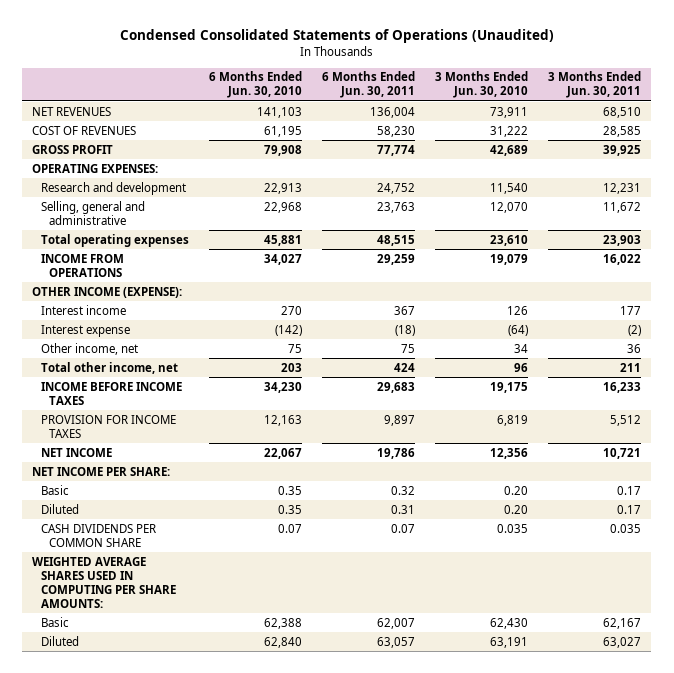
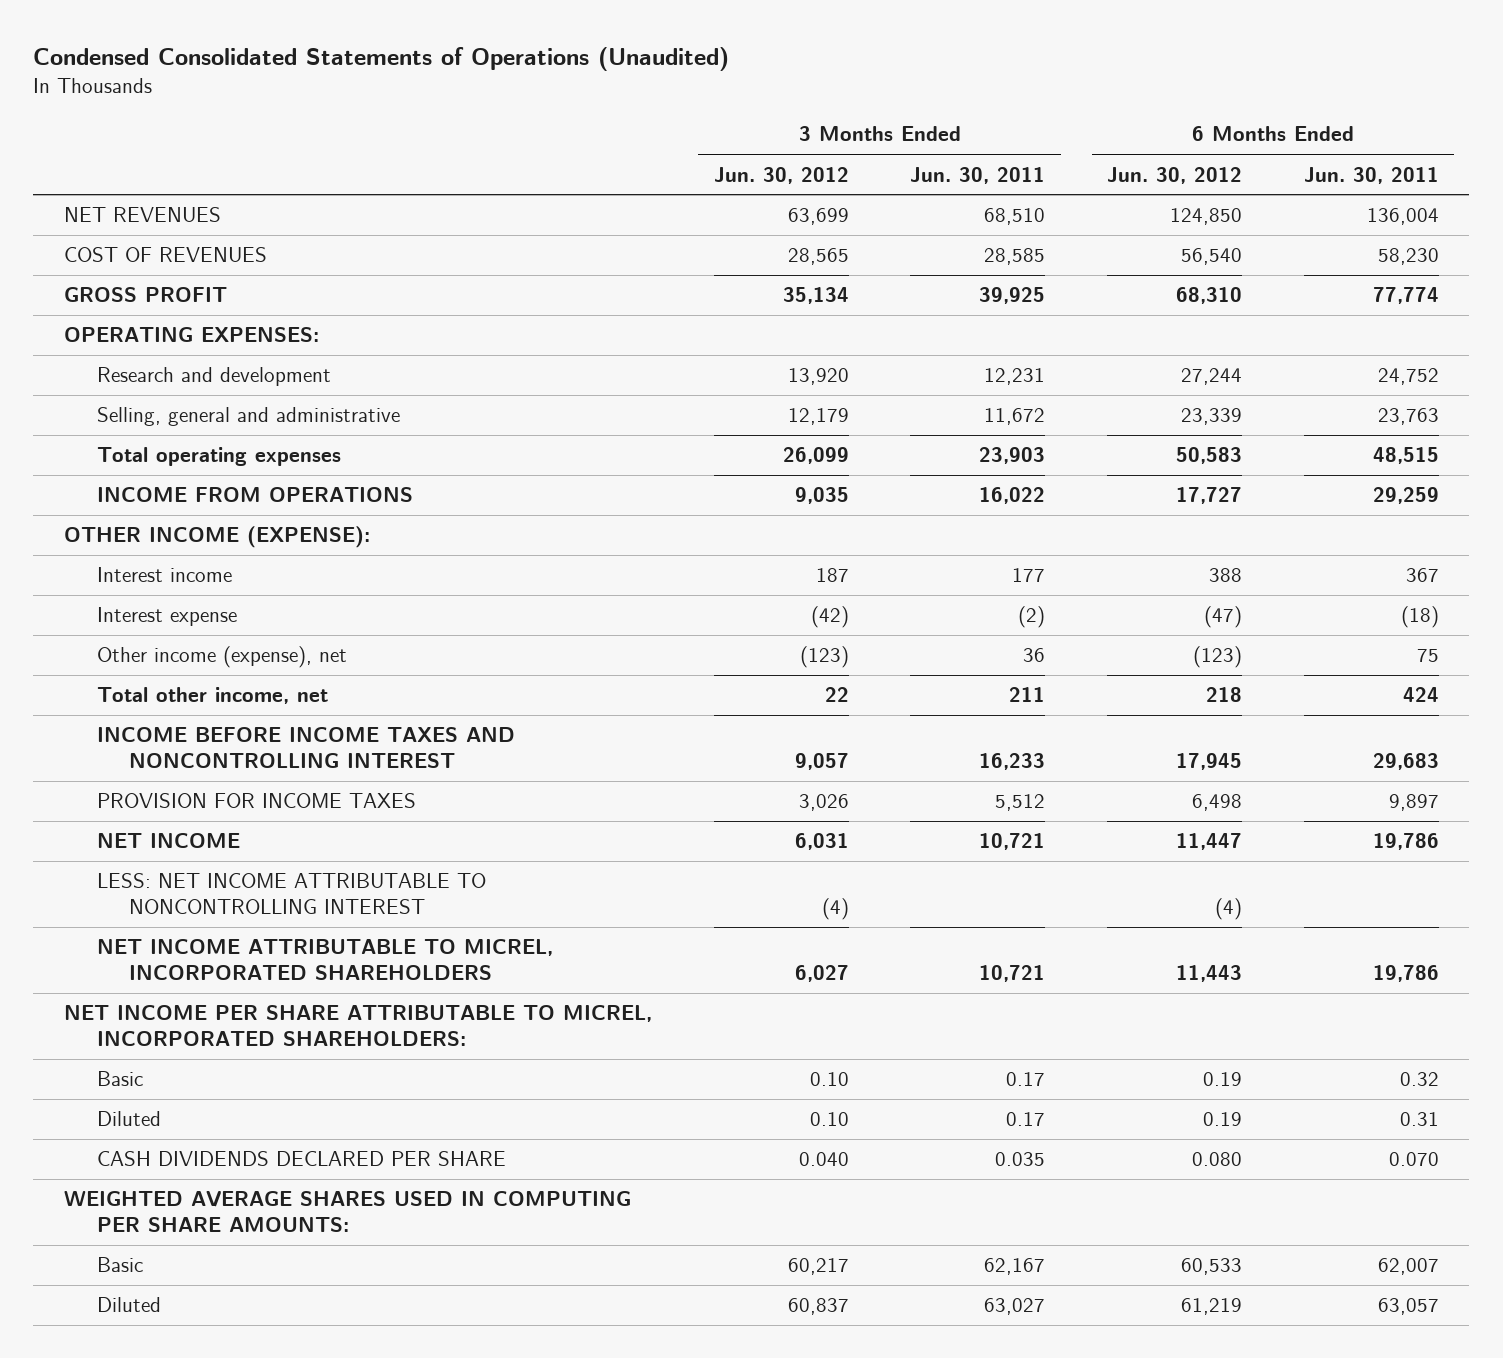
- | 6 Months Ended Jun. 30, 2010 | 6 Months Ended Jun. 30, 2011 | 3 Months Ended Jun. 30, 2010 | 3 Months Ended Jun. 30, 2011
+ | 3 Months Ended Jun. 30, 2012 | 3 Months Ended Jun. 30, 2011 | 6 Months Ended Jun. 30, 2012 | 6 Months Ended Jun. 30, 2011
- Other income, net | 75 | 75 | 34 | 36
+ Other income (expense), net | (123) | 36 | (123) | 75
- INCOME BEFORE INCOME TAXES | 34,230 | 29,683 | 19,175 | 16,233
+ INCOME BEFORE INCOME TAXES AND NONCONTROLLING INTEREST | 9,057 | 16,233 | 17,945 | 29,683
- NET INCOME PER SHARE:
+ LESS: NET INCOME ATTRIBUTABLE TO NONCONTROLLING INTEREST | (4) | | (4) |
+ NET INCOME ATTRIBUTABLE TO MICREL, INCORPORATED SHAREHOLDERS | 6,027 | 10,721 | 11,443 | 19,786
+ NET INCOME PER SHARE ATTRIBUTABLE TO MICREL, INCORPORATED SHAREHOLDERS:
- CASH DIVIDENDS PER COMMON SHARE | 0.07 | 0.07 | 0.035 | 0.035
+ CASH DIVIDENDS DECLARED PER SHARE | 0.040 | 0.035 | 0.080 | 0.070

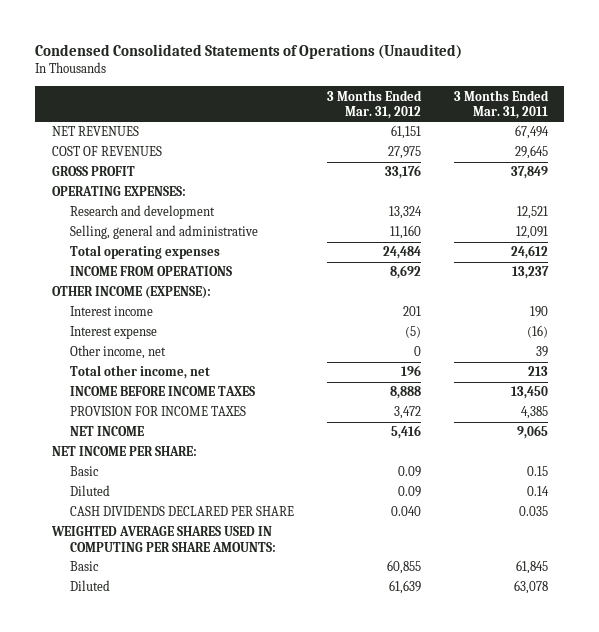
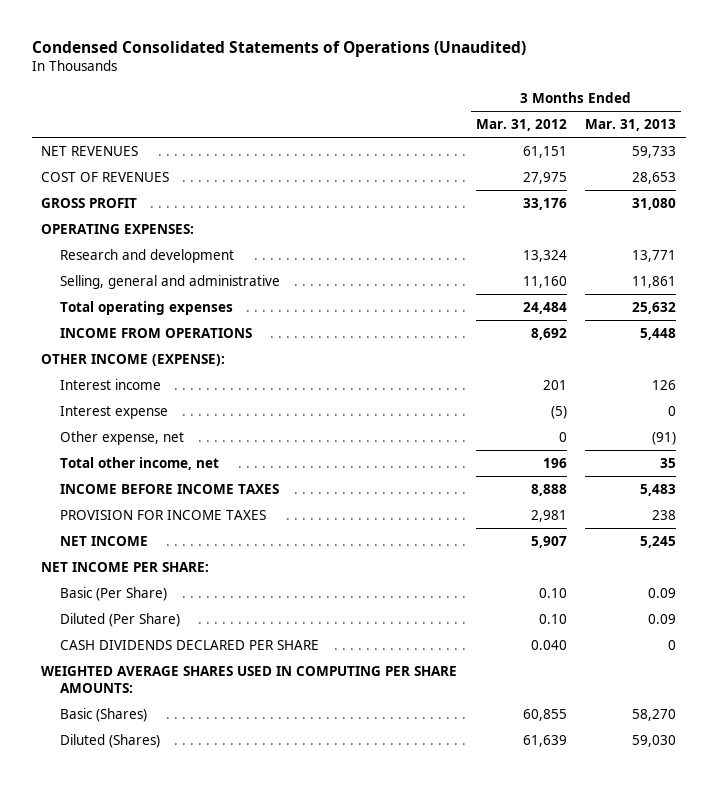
- | 3 Months Ended Mar. 31, 2012 | 3 Months Ended Mar. 31, 2011
+ | 3 Months Ended Mar. 31, 2012 | 3 Months Ended Mar. 31, 2013
- Other income, net | 0 | 39
+ Other expense, net | 0 | (91)
- PROVISION FOR INCOME TAXES | 3,472 | 4,385
- NET INCOME | 5,416 | 9,065
+ PROVISION FOR INCOME TAXES | 2,981 | 238
+ NET INCOME | 5,907 | 5,245
- Basic | 0.09 | 0.15
- Diluted | 0.09 | 0.14
+ Basic (Per Share) | 0.10 | 0.09
+ Diluted (Per Share) | 0.10 | 0.09
- Basic | 60,855 | 61,845
- Diluted | 61,639 | 63,078
+ Basic (Shares) | 60,855 | 58,270
+ Diluted (Shares) | 61,639 | 59,030

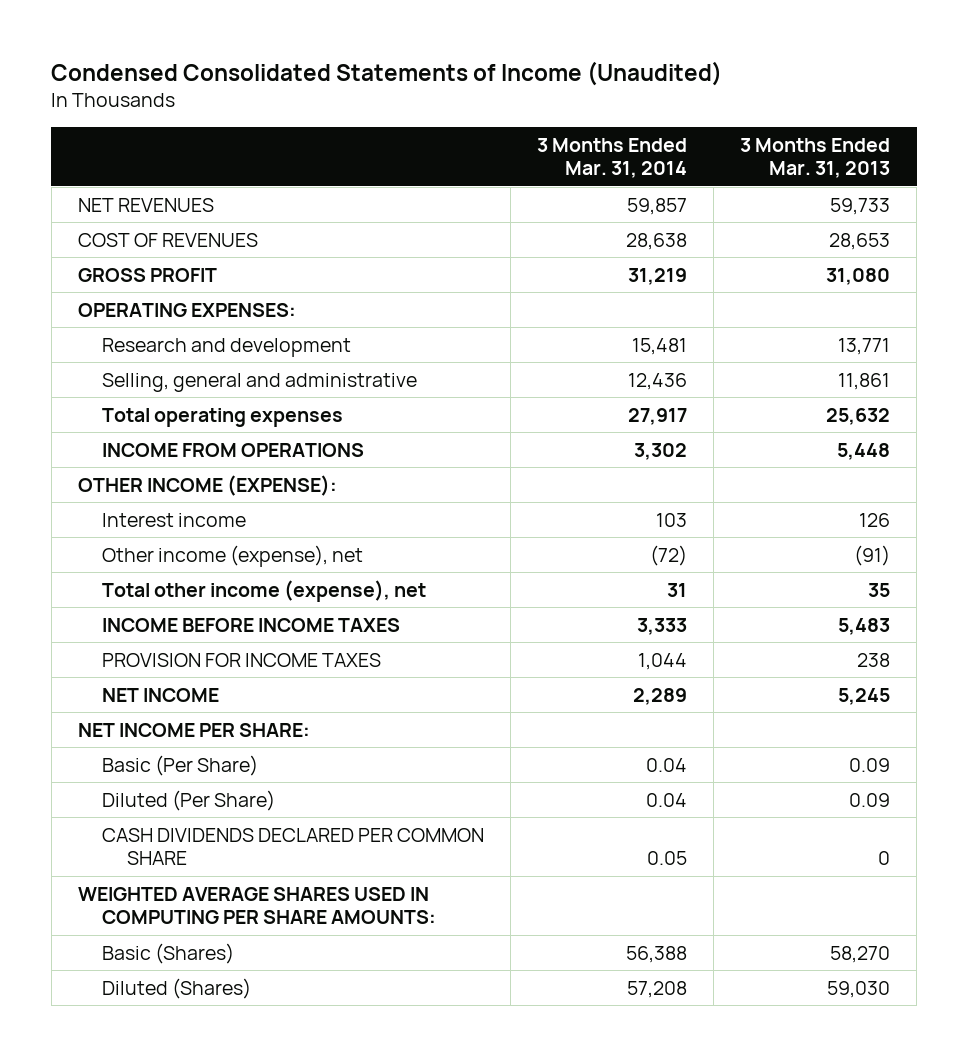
- Condensed Consolidated Statements of Operations (Unaudited)
+ Condensed Consolidated Statements of Income (Unaudited)
- | 3 Months Ended Mar. 31, 2012 | 3 Months Ended Mar. 31, 2013
+ | 3 Months Ended Mar. 31, 2014 | 3 Months Ended Mar. 31, 2013
- Interest expense | (5) | 0
- Other expense, net | 0 | (91)
- Total other income, net | 196 | 35
+ Other income (expense), net | (72) | (91)
+ Total other income (expense), net | 31 | 35
- CASH DIVIDENDS DECLARED PER SHARE | 0.040 | 0
+ CASH DIVIDENDS DECLARED PER COMMON SHARE | 0.05 | 0

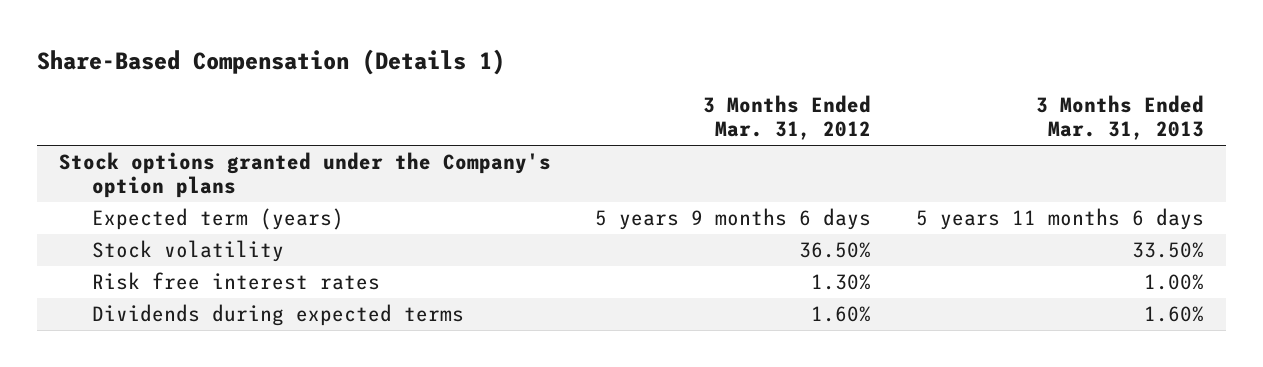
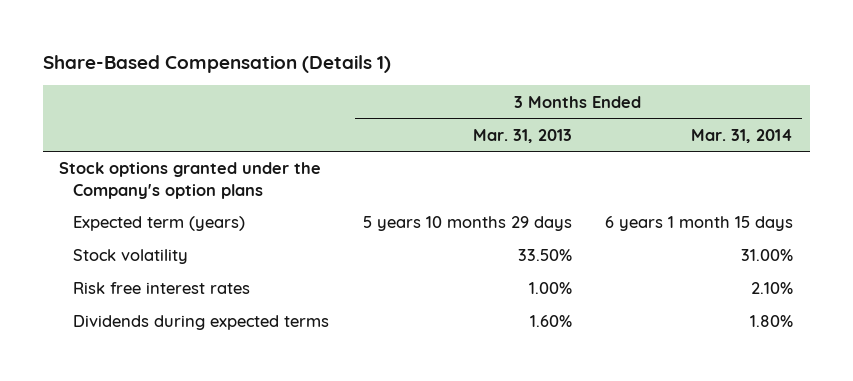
- | 3 Months Ended Mar. 31, 2012 | 3 Months Ended Mar. 31, 2013
+ | 3 Months Ended Mar. 31, 2013 | 3 Months Ended Mar. 31, 2014
- Expected term (years) | 5 years 9 months 6 days | 5 years 11 months 6 days
+ Expected term (years) | 5 years 10 months 29 days | 6 years 1 month 15 days

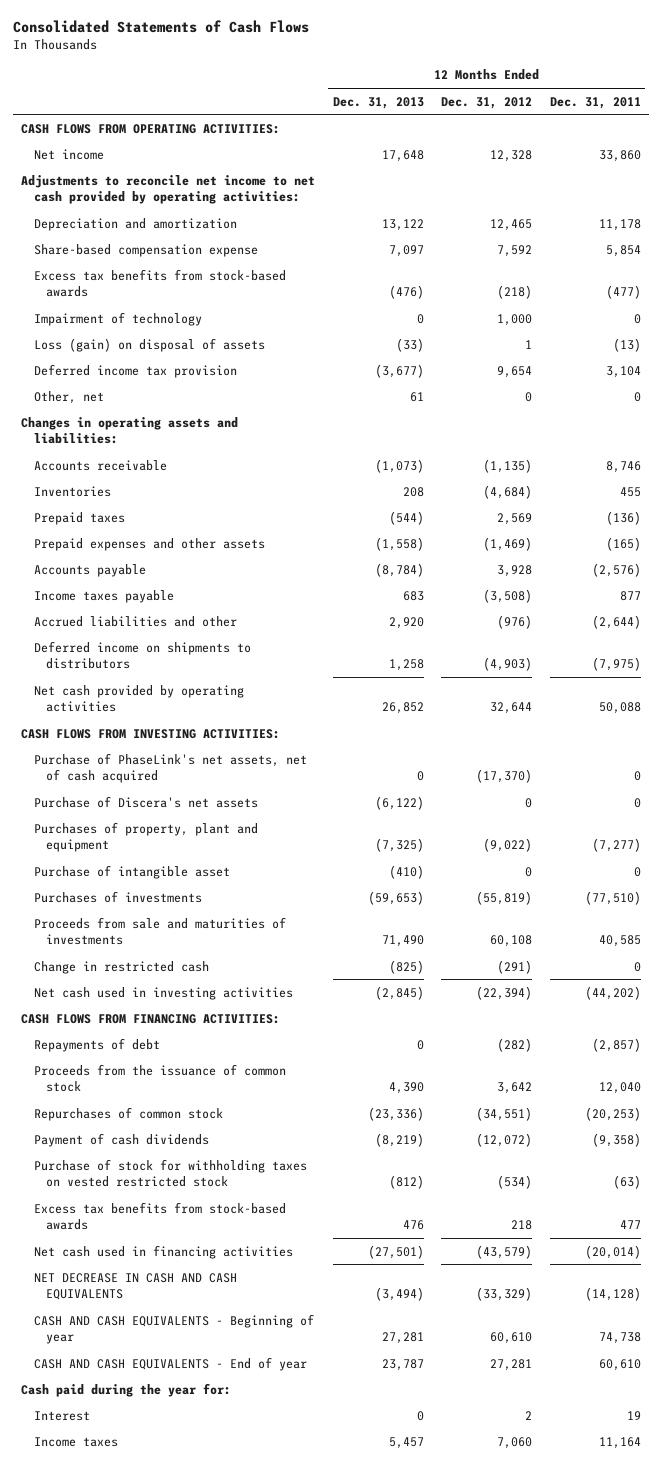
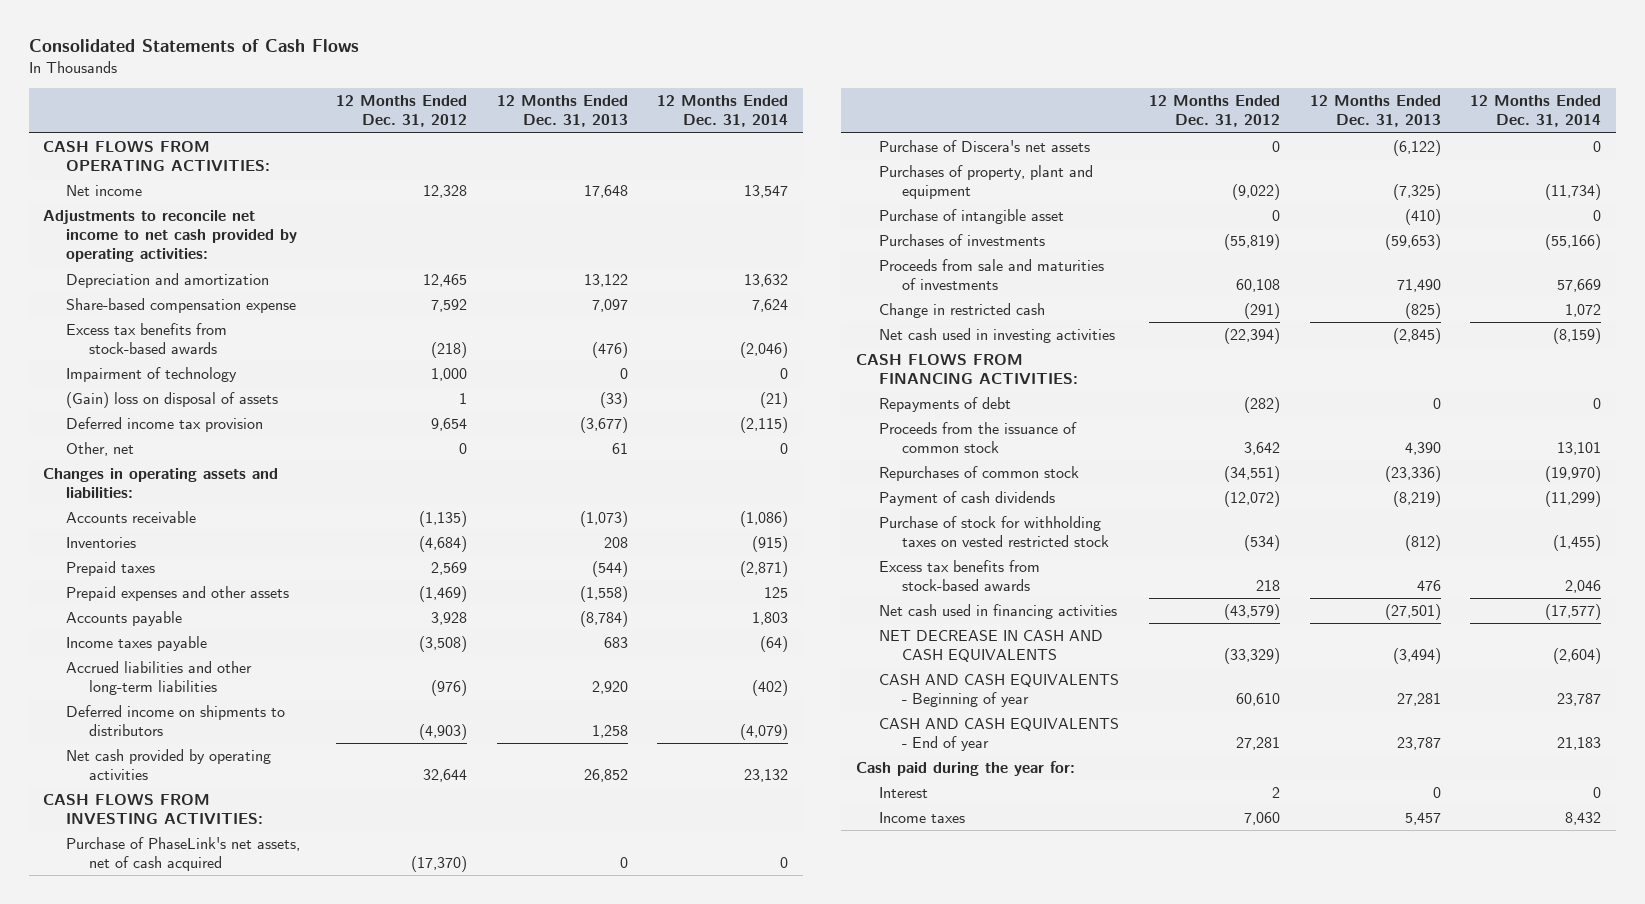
- | 12 Months Ended Dec. 31, 2013 | 12 Months Ended Dec. 31, 2012 | 12 Months Ended Dec. 31, 2011
+ | 12 Months Ended Dec. 31, 2012 | 12 Months Ended Dec. 31, 2013 | 12 Months Ended Dec. 31, 2014
- Loss (gain) on disposal of assets | (33) | 1 | (13)
+ (Gain) loss on disposal of assets | 1 | (33) | (21)
- Accrued liabilities and other | 2,920 | (976) | (2,644)
+ Accrued liabilities and other long-term liabilities | (976) | 2,920 | (402)

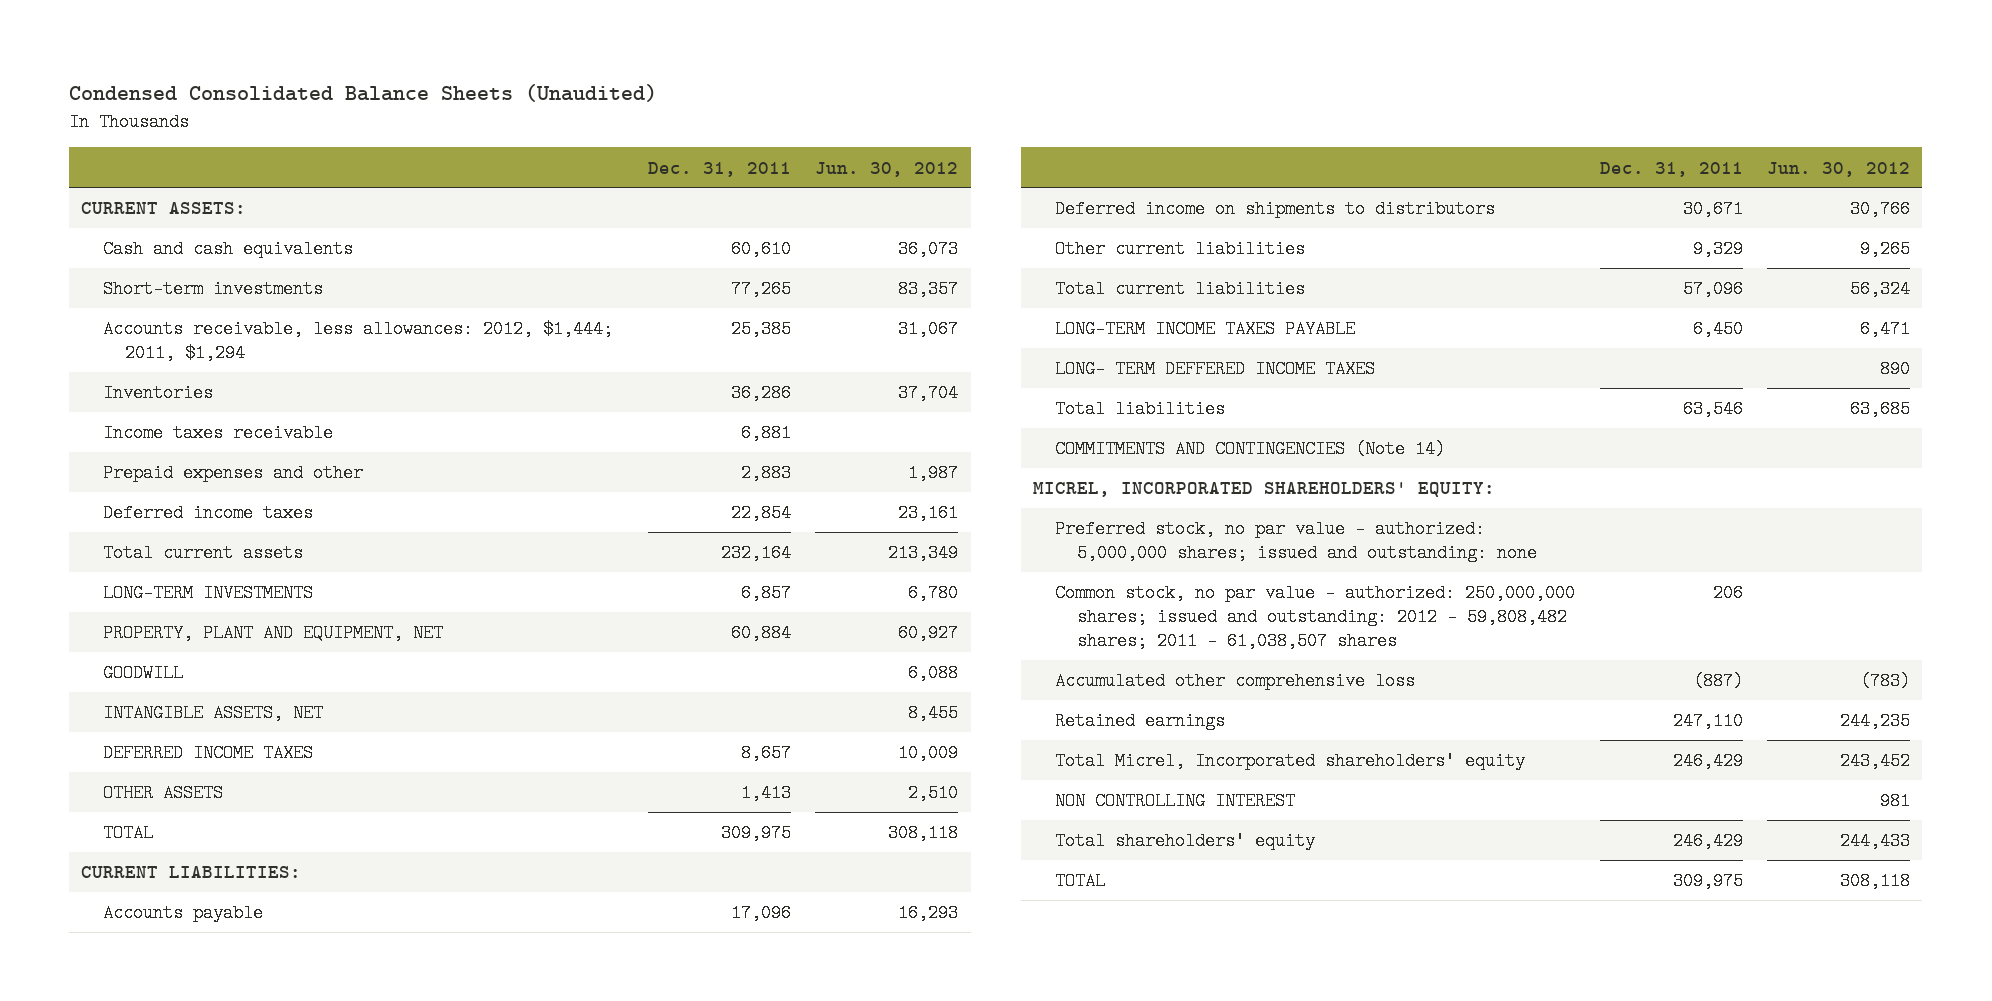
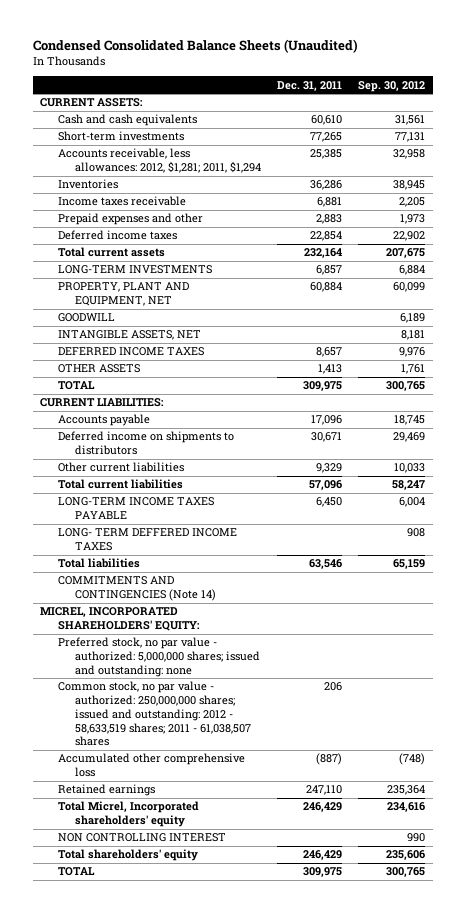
- | Dec. 31, 2011 | Jun. 30, 2012
+ | Dec. 31, 2011 | Sep. 30, 2012
- Accounts receivable, less allowances: 2012, $1,444; 2011, $1,294 | 25,385 | 31,067
+ Accounts receivable, less allowances: 2012, $1,281; 2011, $1,294 | 25,385 | 32,958
- Common stock, no par value - authorized: 250,000,000 shares; issued and outstanding: 2012 - 59,808,482 shares; 2011 - 61,038,507 shares | 206 |
+ Common stock, no par value - authorized: 250,000,000 shares; issued and outstanding: 2012 - 58,633,519 shares; 2011 - 61,038,507 shares | 206 |

